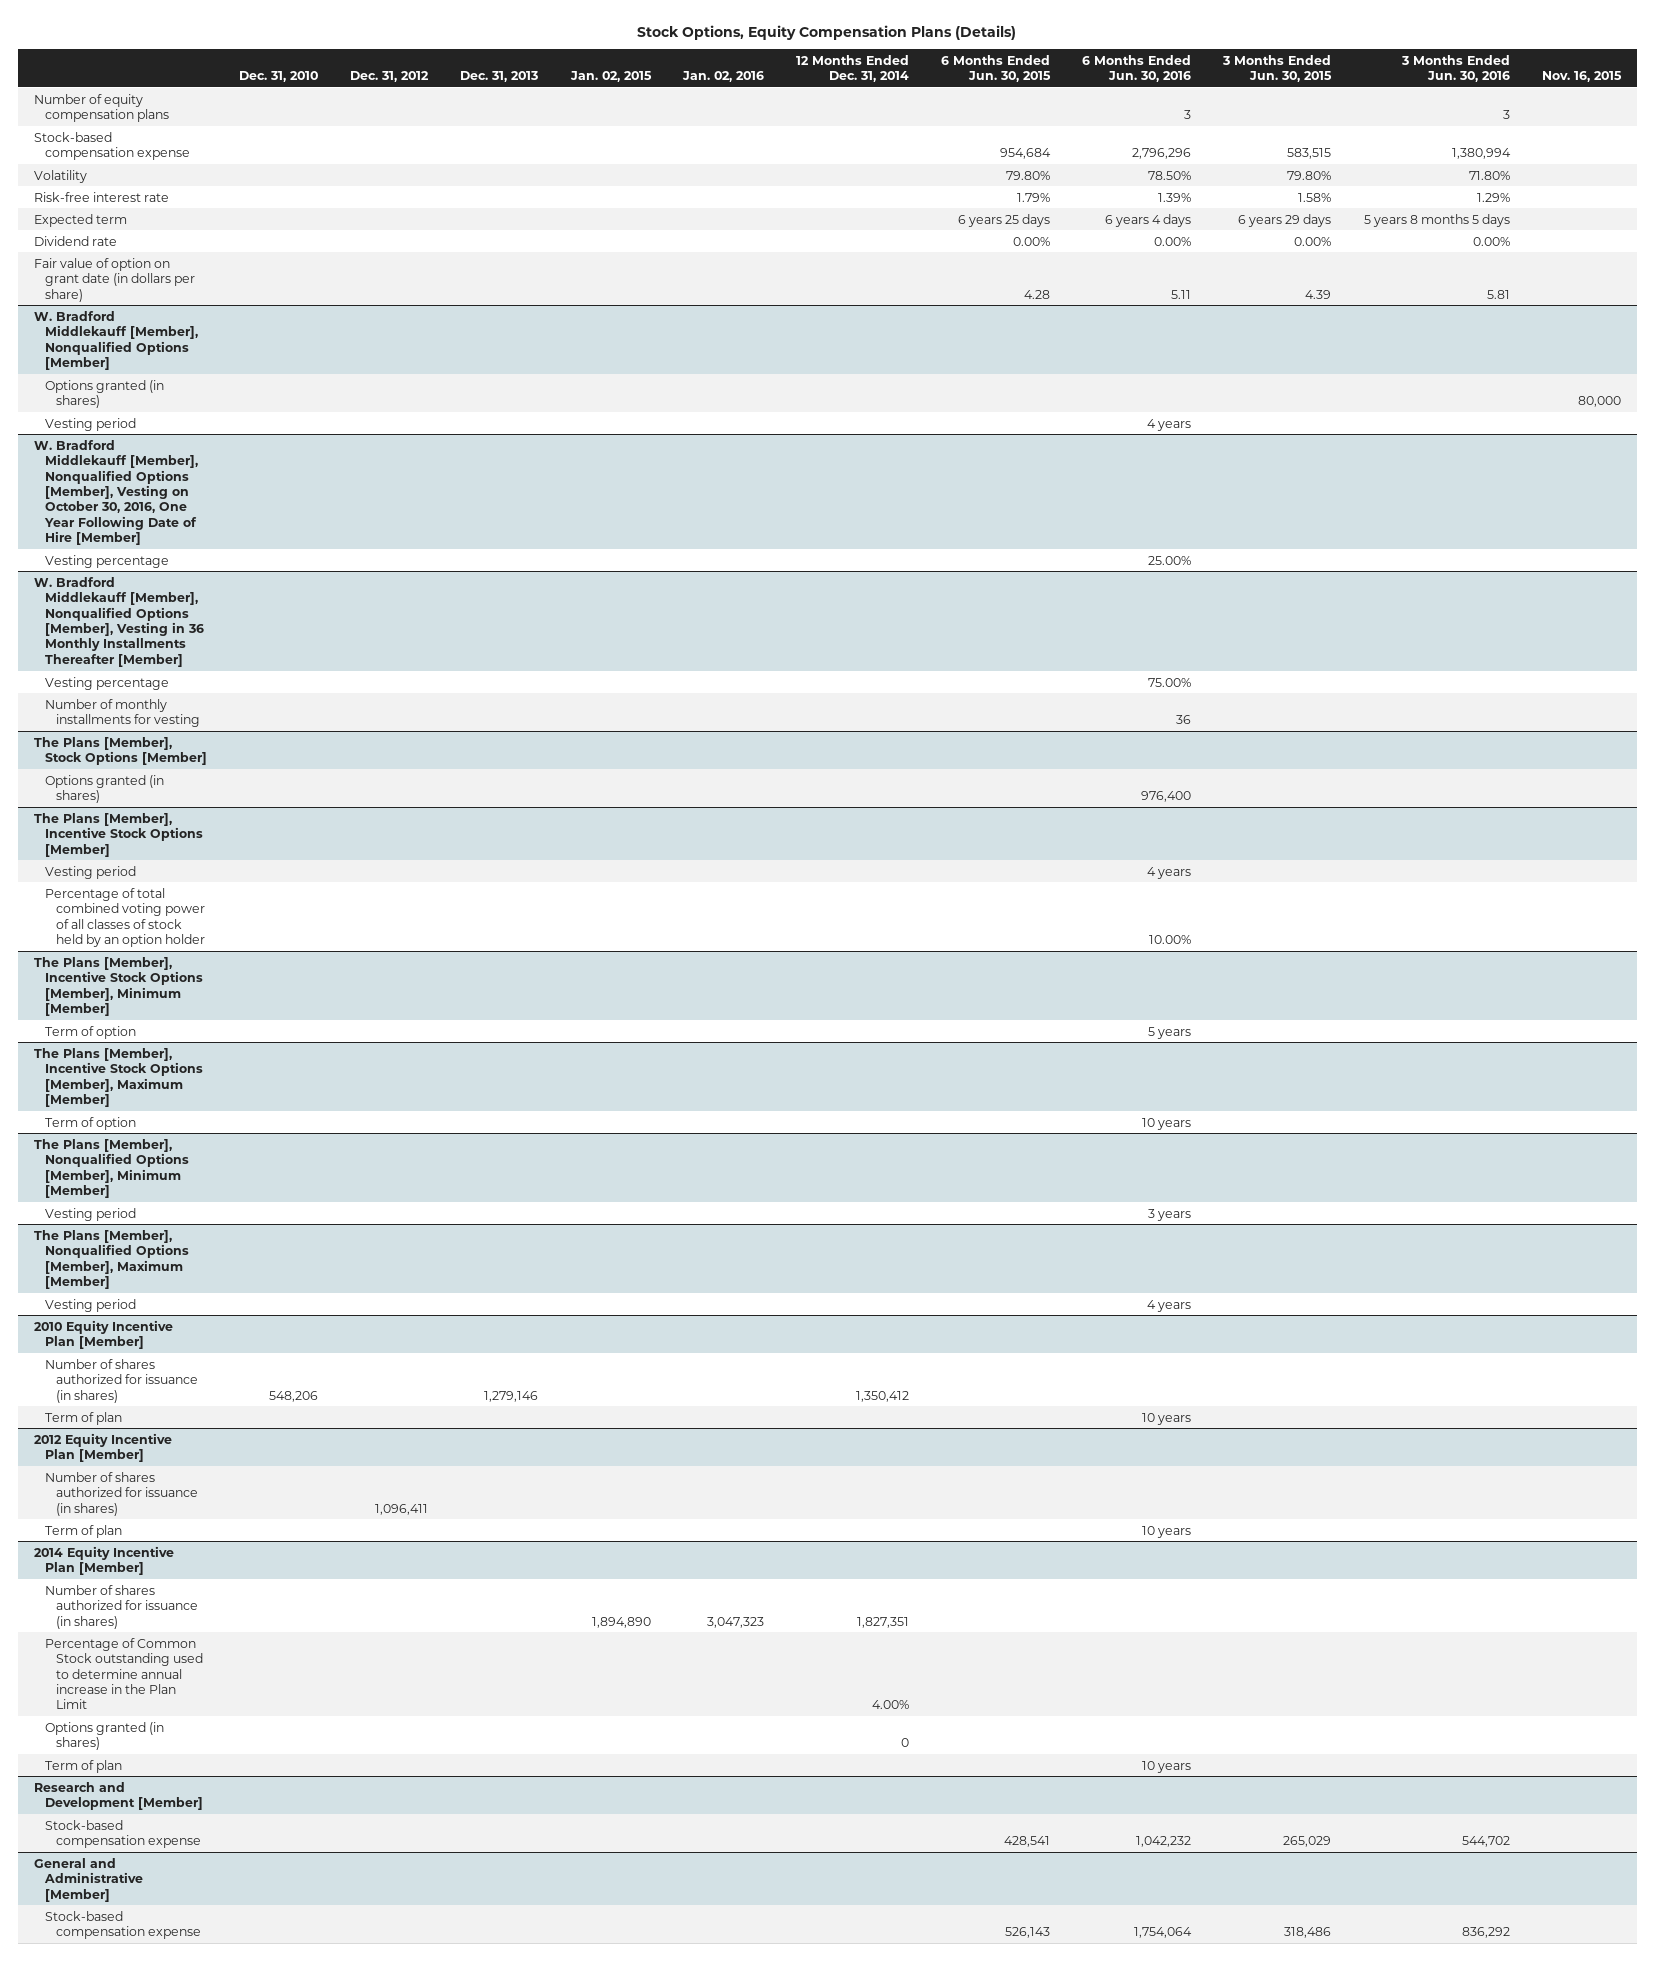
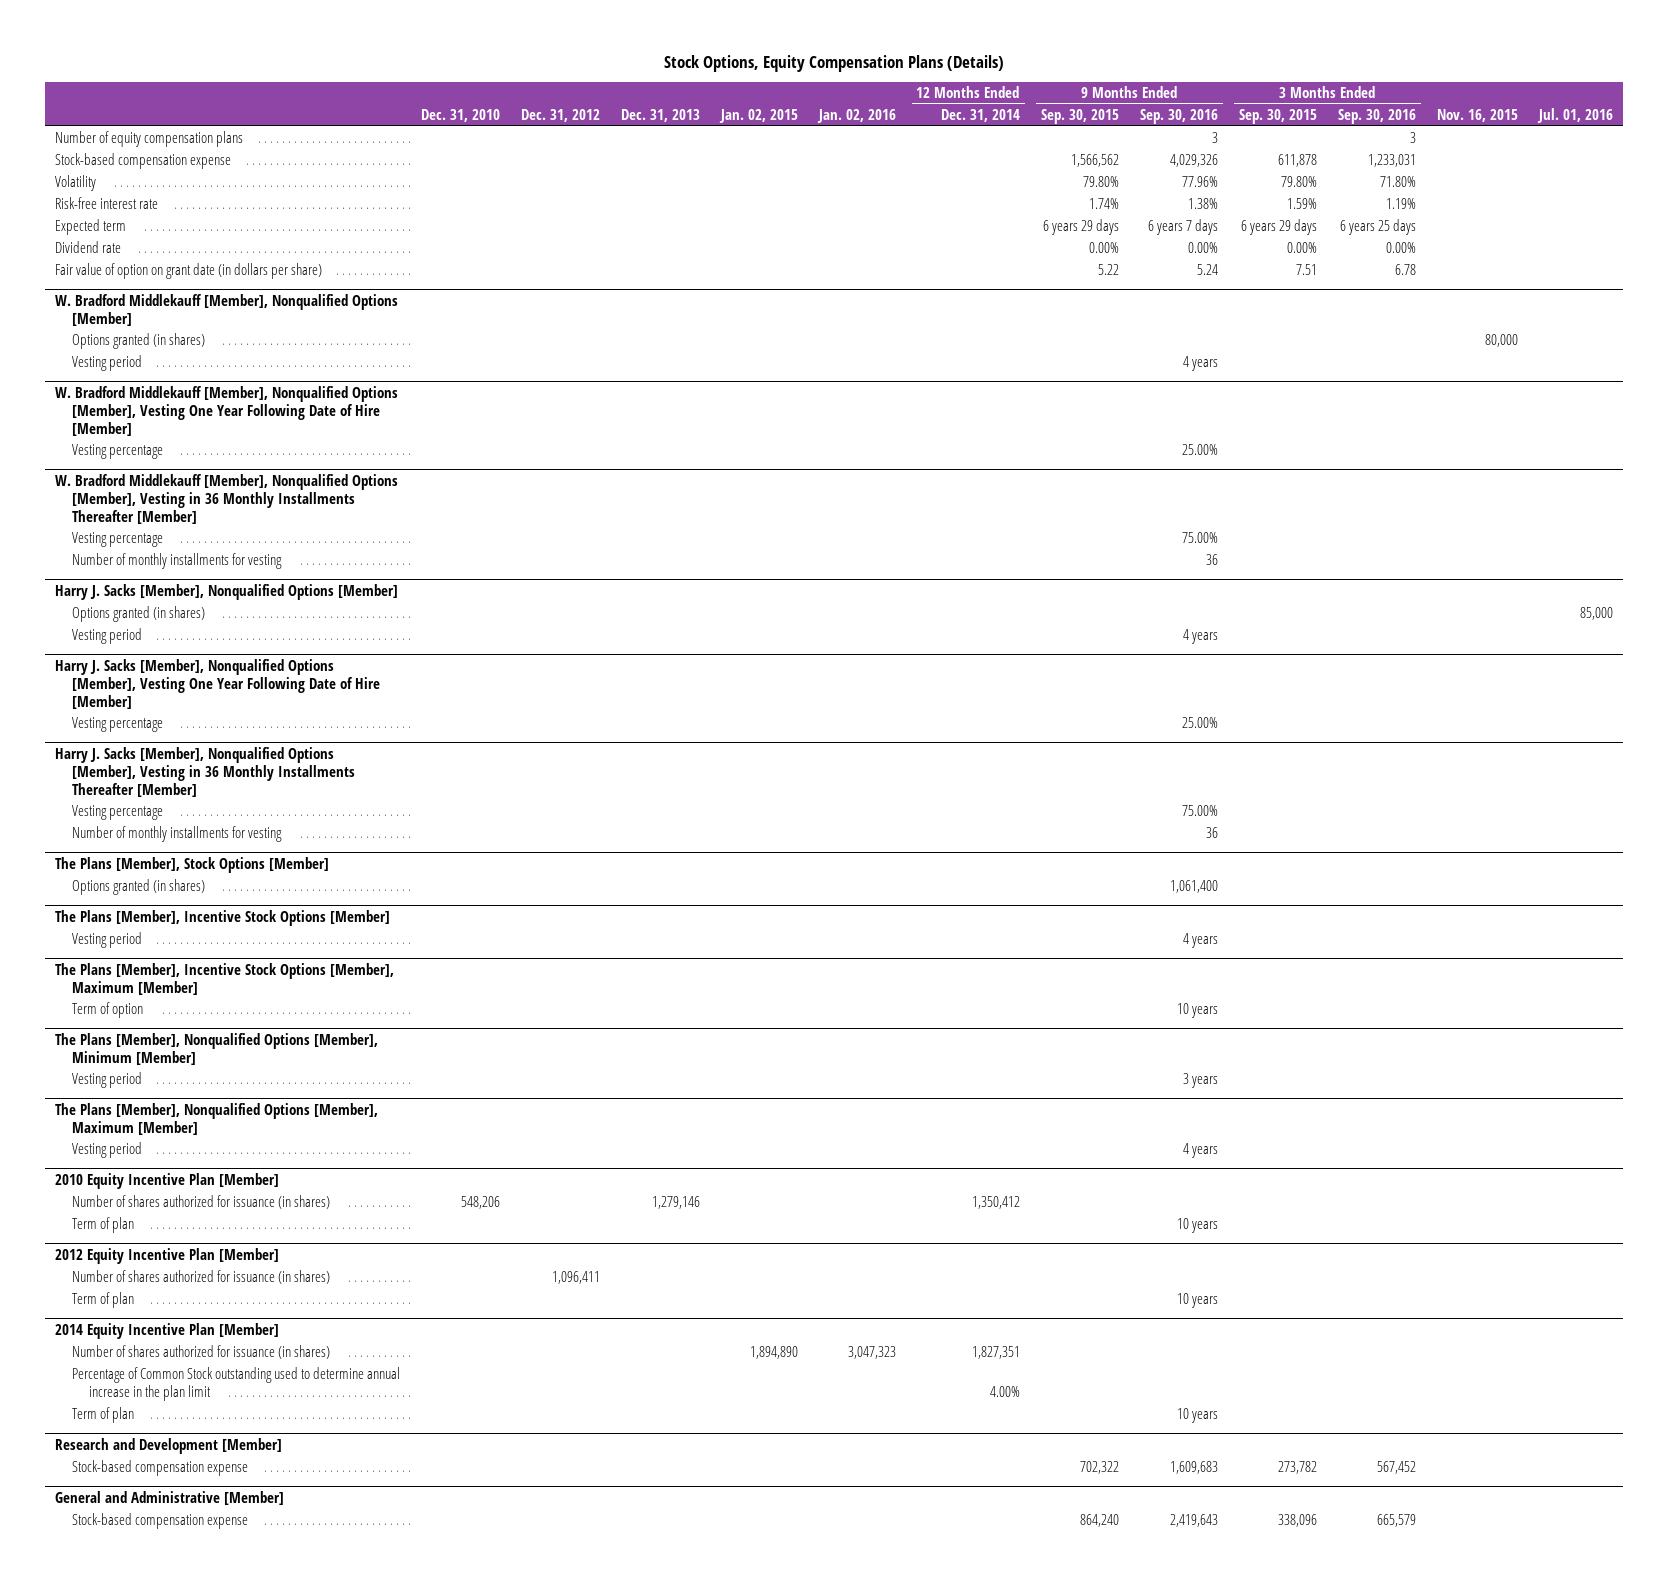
- | Dec. 31, 2010 | Dec. 31, 2012 | Dec. 31, 2013 | Jan. 02, 2015 | Jan. 02, 2016 | 12 Months Ended Dec. 31, 2014 | 6 Months Ended Jun. 30, 2015 | 6 Months Ended Jun. 30, 2016 | 3 Months Ended Jun. 30, 2015 | 3 Months Ended Jun. 30, 2016 | Nov. 16, 2015
+ | Dec. 31, 2010 | Dec. 31, 2012 | Dec. 31, 2013 | Jan. 02, 2015 | Jan. 02, 2016 | 12 Months Ended Dec. 31, 2014 | 9 Months Ended Sep. 30, 2015 | 9 Months Ended Sep. 30, 2016 | 3 Months Ended Sep. 30, 2015 | 3 Months Ended Sep. 30, 2016 | Nov. 16, 2015 | Jul. 01, 2016
- W. Bradford Middlekauff [Member], Nonqualified Options [Member], Vesting on October 30, 2016, One Year Following Date of Hire [Member]
+ W. Bradford Middlekauff [Member], Nonqualified Options [Member], Vesting One Year Following Date of Hire [Member]
+ Harry J. Sacks [Member], Nonqualified Options [Member]
+ Options granted (in shares) | | | | | | | | | | | | 85,000
+ Vesting period | | | | | | | | 4 years | | | |
+ Harry J. Sacks [Member], Nonqualified Options [Member], Vesting One Year Following Date of Hire [Member]
+ Vesting percentage | | | | | | | | 25.00% | | | |
+ Harry J. Sacks [Member], Nonqualified Options [Member], Vesting in 36 Monthly Installments Thereafter [Member]
+ Vesting percentage | | | | | | | | 75.00% | | | |
+ Number of monthly installments for vesting | | | | | | | | 36 | | | |
@ The Plans [Member], Incentive Stock Options [Member]
- Percentage of total combined voting power of all classes of stock held by an option holder | | | | | | | | 10.00% | | |
- The Plans [Member], Incentive Stock Options [Member], Minimum [Member]
- Term of option | | | | | | | | 5 years | | |
@ 2014 Equity Incentive Plan [Member]
- Percentage of Common Stock outstanding used to determine annual increase in the Plan Limit | | | | | | 4.00% | | | | |
- Options granted (in shares) | | | | | | 0 | | | | |
+ Percentage of Common Stock outstanding used to determine annual increase in the plan limit | | | | | | 4.00% | | | | | |

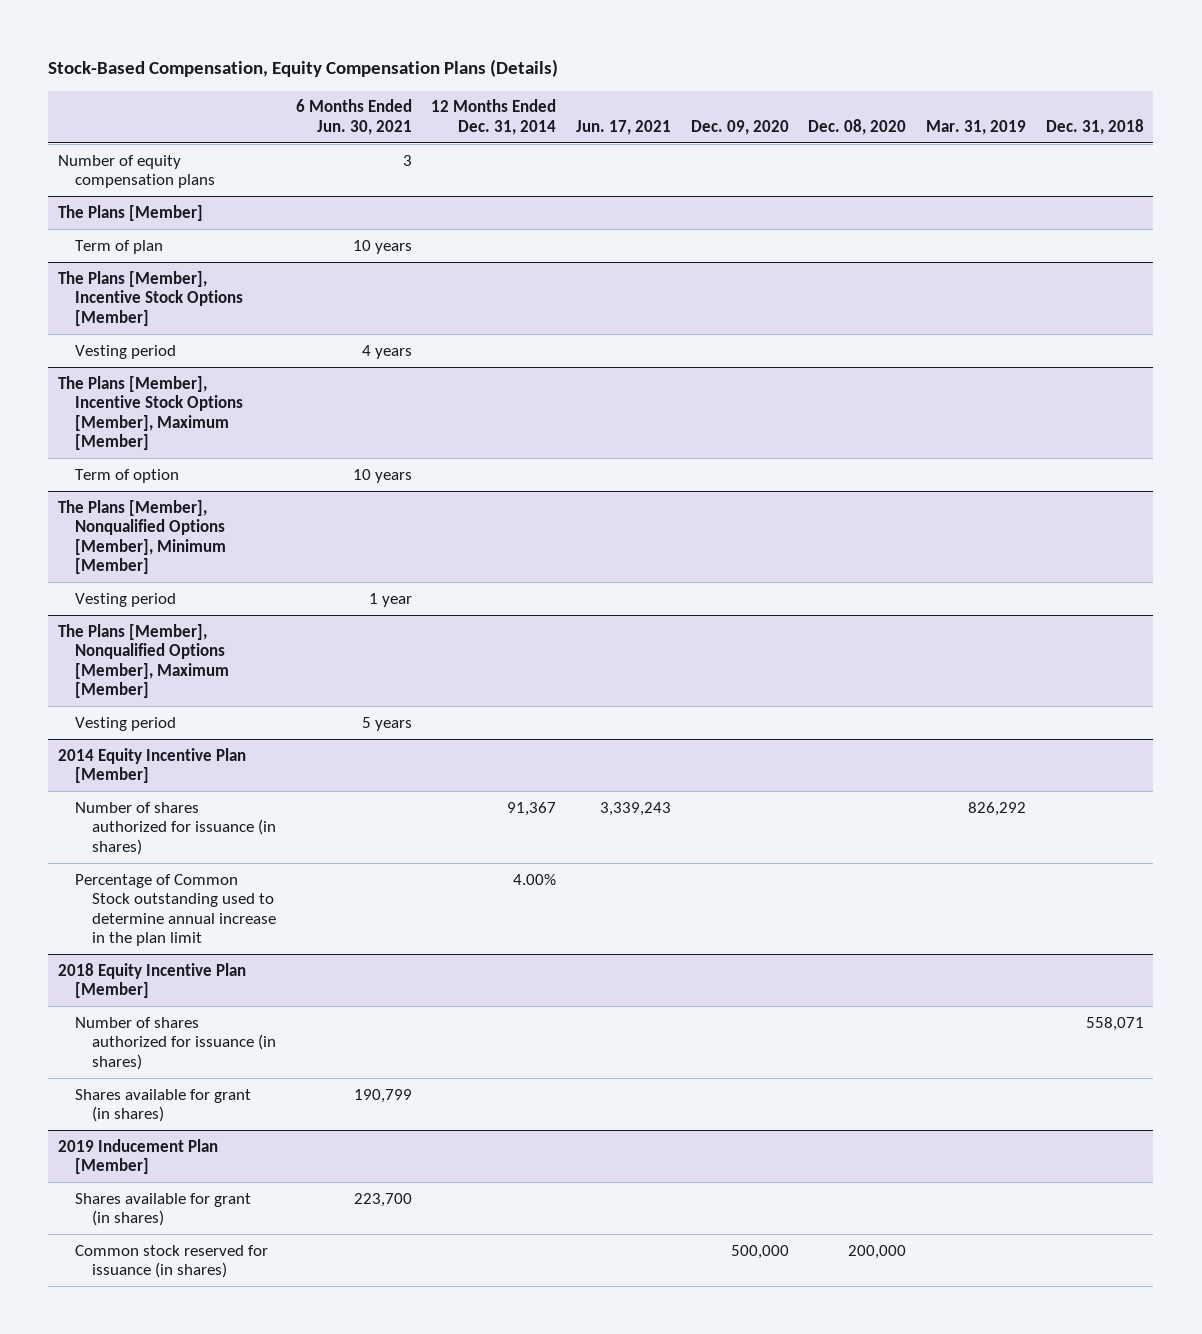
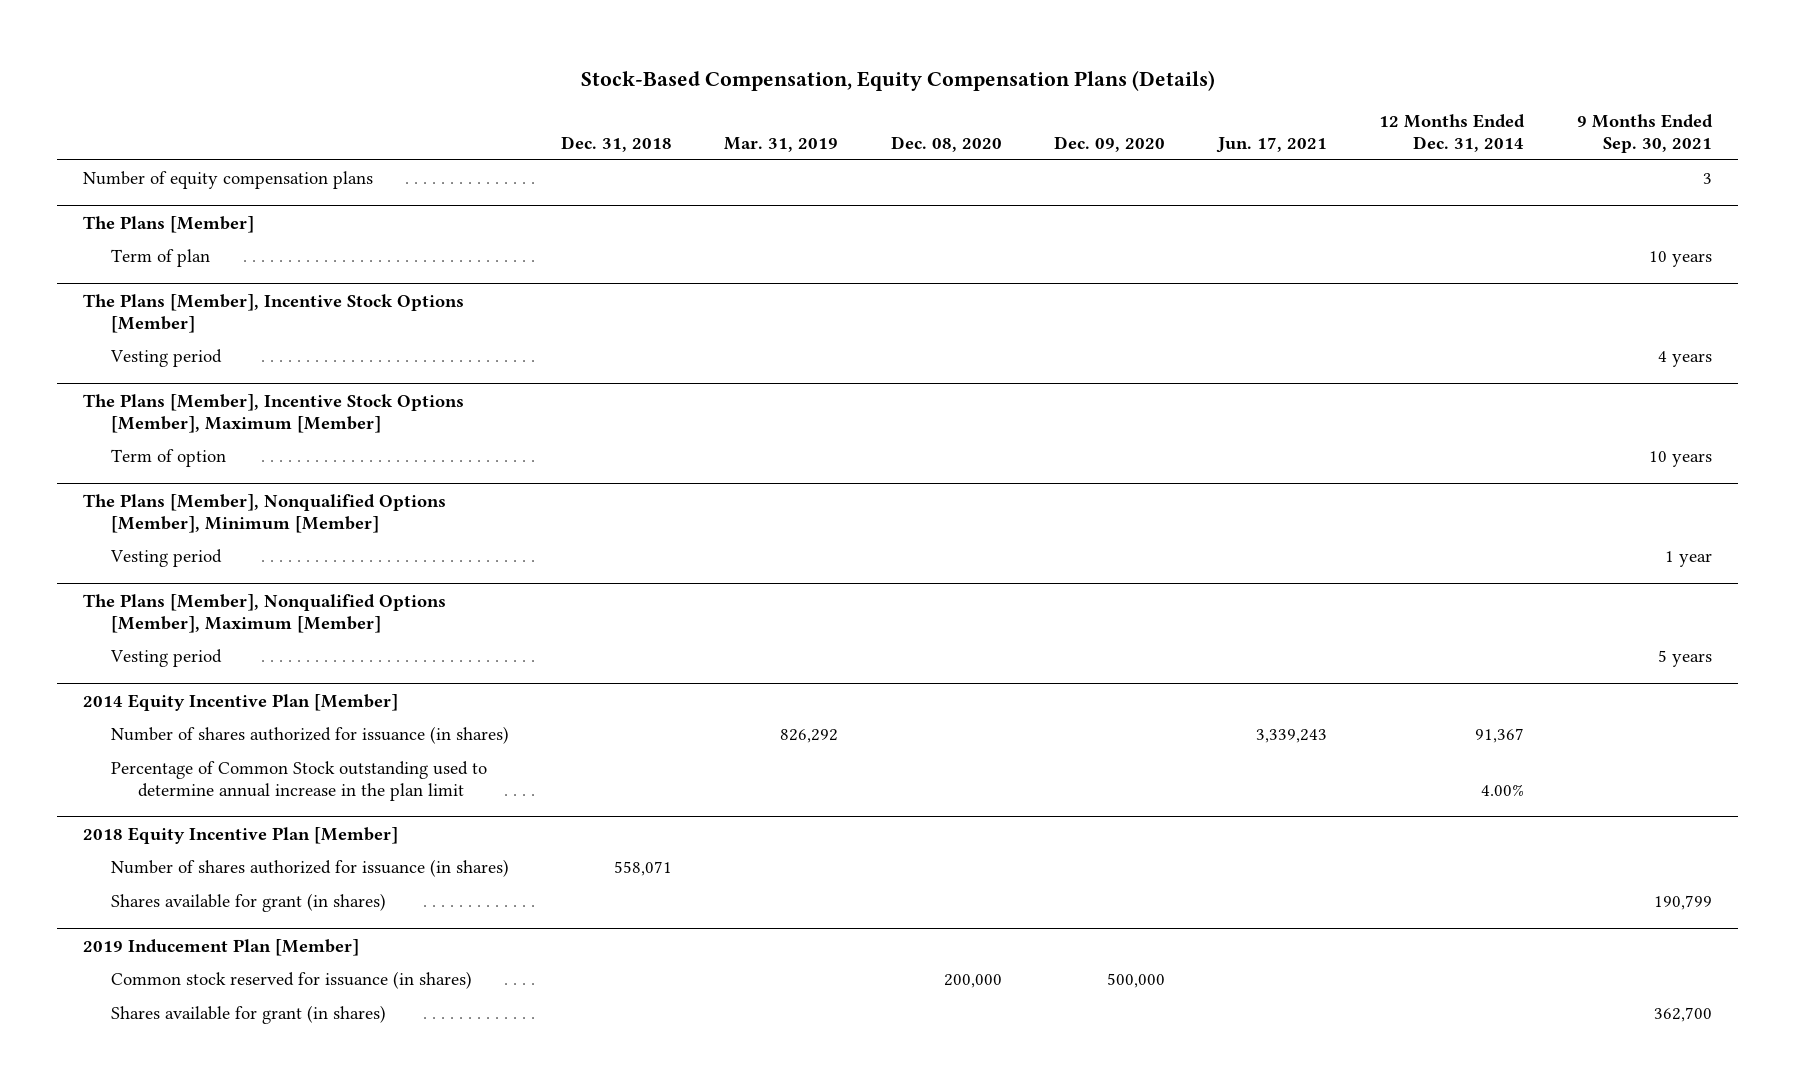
- | 6 Months Ended Jun. 30, 2021 | 12 Months Ended Dec. 31, 2014 | Jun. 17, 2021 | Dec. 09, 2020 | Dec. 08, 2020 | Mar. 31, 2019 | Dec. 31, 2018
+ | Dec. 31, 2018 | Mar. 31, 2019 | Dec. 08, 2020 | Dec. 09, 2020 | Jun. 17, 2021 | 12 Months Ended Dec. 31, 2014 | 9 Months Ended Sep. 30, 2021
@ 2019 Inducement Plan [Member]
moved down: Shares available for grant (in shares) | | | | | | | 362,700

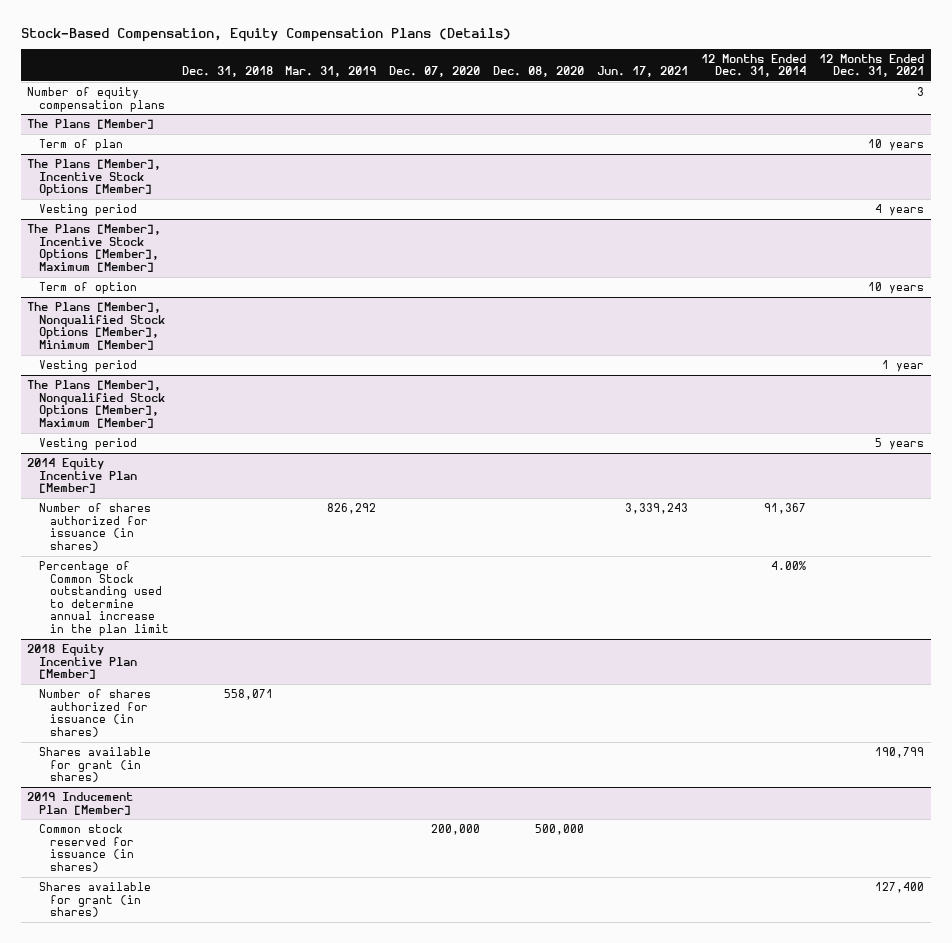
- | Dec. 31, 2018 | Mar. 31, 2019 | Dec. 08, 2020 | Dec. 09, 2020 | Jun. 17, 2021 | 12 Months Ended Dec. 31, 2014 | 9 Months Ended Sep. 30, 2021
+ | Dec. 31, 2018 | Mar. 31, 2019 | Dec. 07, 2020 | Dec. 08, 2020 | Jun. 17, 2021 | 12 Months Ended Dec. 31, 2014 | 12 Months Ended Dec. 31, 2021
- The Plans [Member], Nonqualified Options [Member], Minimum [Member]
+ The Plans [Member], Nonqualified Stock Options [Member], Minimum [Member]
- The Plans [Member], Nonqualified Options [Member], Maximum [Member]
+ The Plans [Member], Nonqualified Stock Options [Member], Maximum [Member]
@ 2019 Inducement Plan [Member]
- Common stock reserved for issuance (in shares) | | | 200,000 | 500,000 | | |
+ Common stock reserved for issuance (in shares) | | | 200,000 | 500,000 | | |

